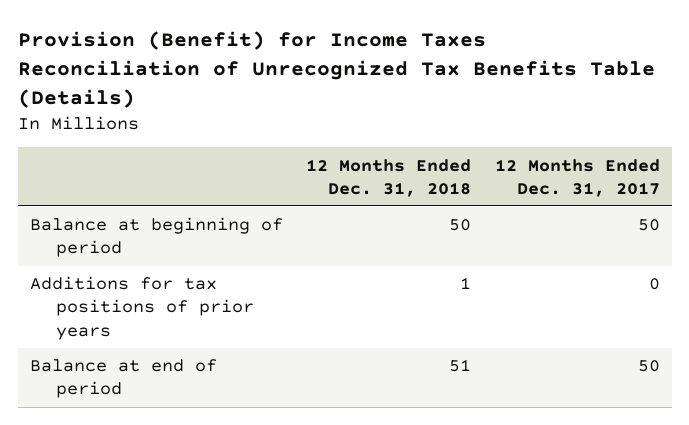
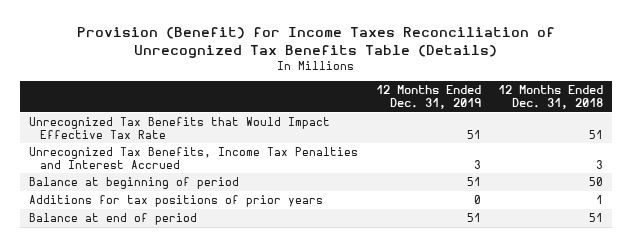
- | 12 Months Ended Dec. 31, 2018 | 12 Months Ended Dec. 31, 2017
+ | 12 Months Ended Dec. 31, 2019 | 12 Months Ended Dec. 31, 2018
+ Unrecognized Tax Benefits that Would Impact Effective Tax Rate | 51 | 51
+ Unrecognized Tax Benefits, Income Tax Penalties and Interest Accrued | 3 | 3

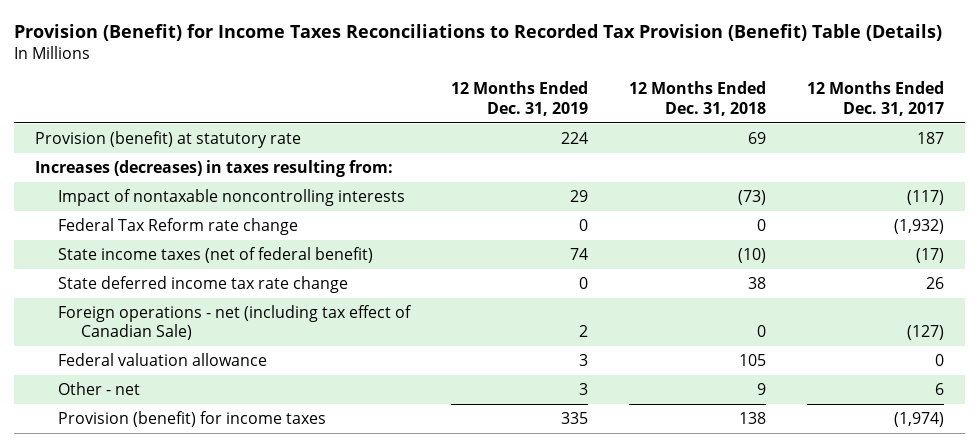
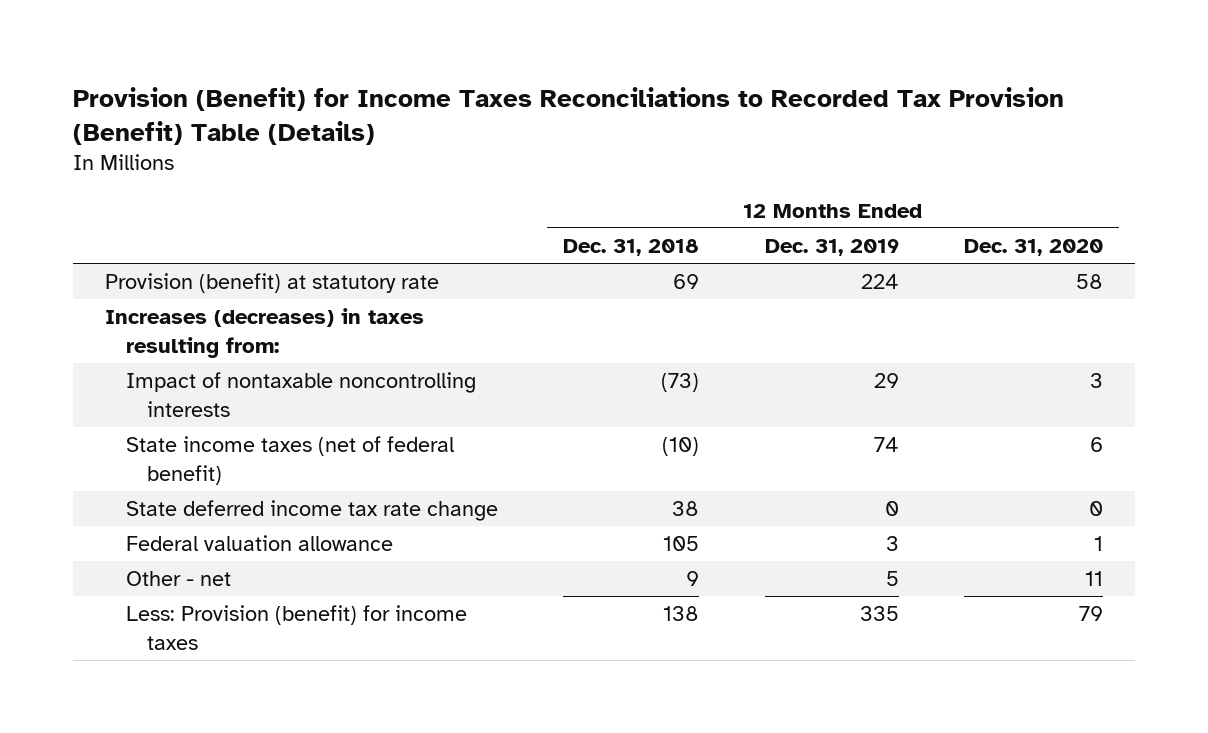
- | 12 Months Ended Dec. 31, 2019 | 12 Months Ended Dec. 31, 2018 | 12 Months Ended Dec. 31, 2017
+ | 12 Months Ended Dec. 31, 2018 | 12 Months Ended Dec. 31, 2019 | 12 Months Ended Dec. 31, 2020
- Federal Tax Reform rate change | 0 | 0 | (1,932)
- Foreign operations - net (including tax effect of Canadian Sale) | 2 | 0 | (127)
- Other - net | 3 | 9 | 6
- Provision (benefit) for income taxes | 335 | 138 | (1,974)
+ Other - net | 9 | 5 | 11
+ Less: Provision (benefit) for income taxes | 138 | 335 | 79

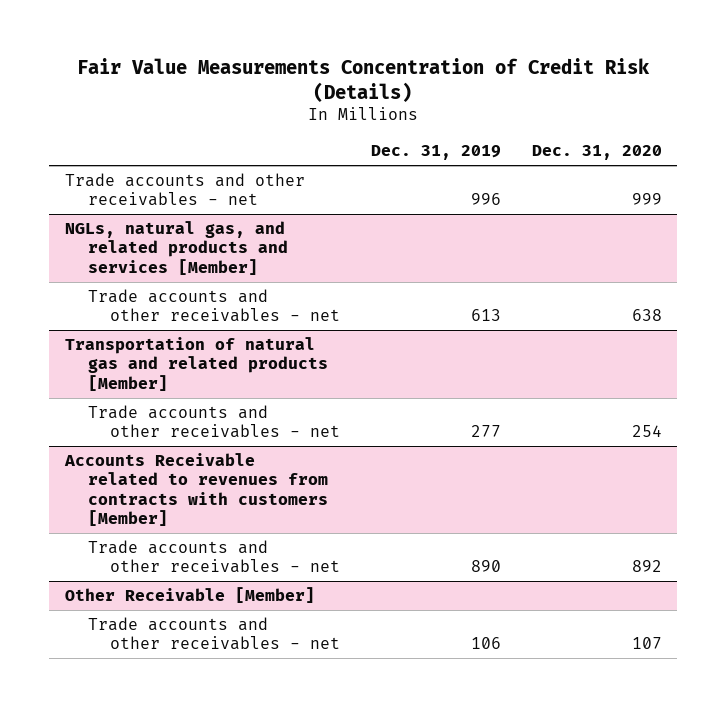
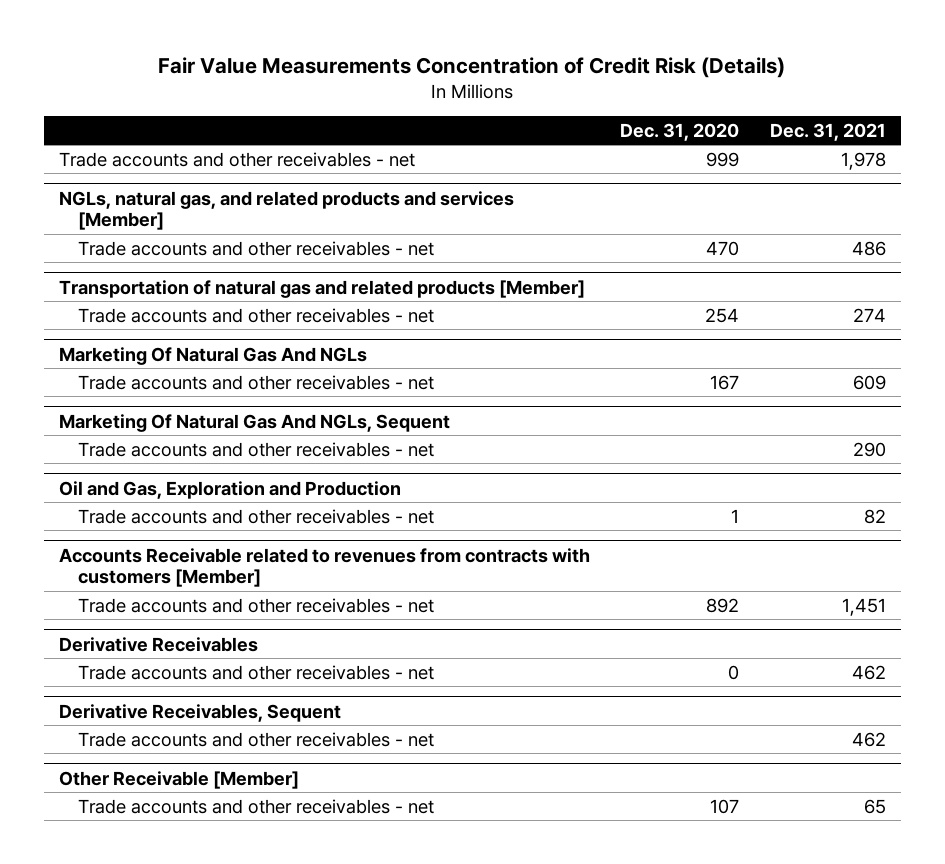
- | Dec. 31, 2019 | Dec. 31, 2020
+ | Dec. 31, 2020 | Dec. 31, 2021
@ NGLs, natural gas, and related products and services [Member]
- Trade accounts and other receivables - net | 613 | 638
+ Trade accounts and other receivables - net | 470 | 486
+ Marketing Of Natural Gas And NGLs
+ Trade accounts and other receivables - net | 167 | 609
+ Marketing Of Natural Gas And NGLs, Sequent
+ Trade accounts and other receivables - net | | 290
+ Oil and Gas, Exploration and Production
+ Trade accounts and other receivables - net | 1 | 82
+ Derivative Receivables
+ Trade accounts and other receivables - net | 0 | 462
+ Derivative Receivables, Sequent
+ Trade accounts and other receivables - net | | 462

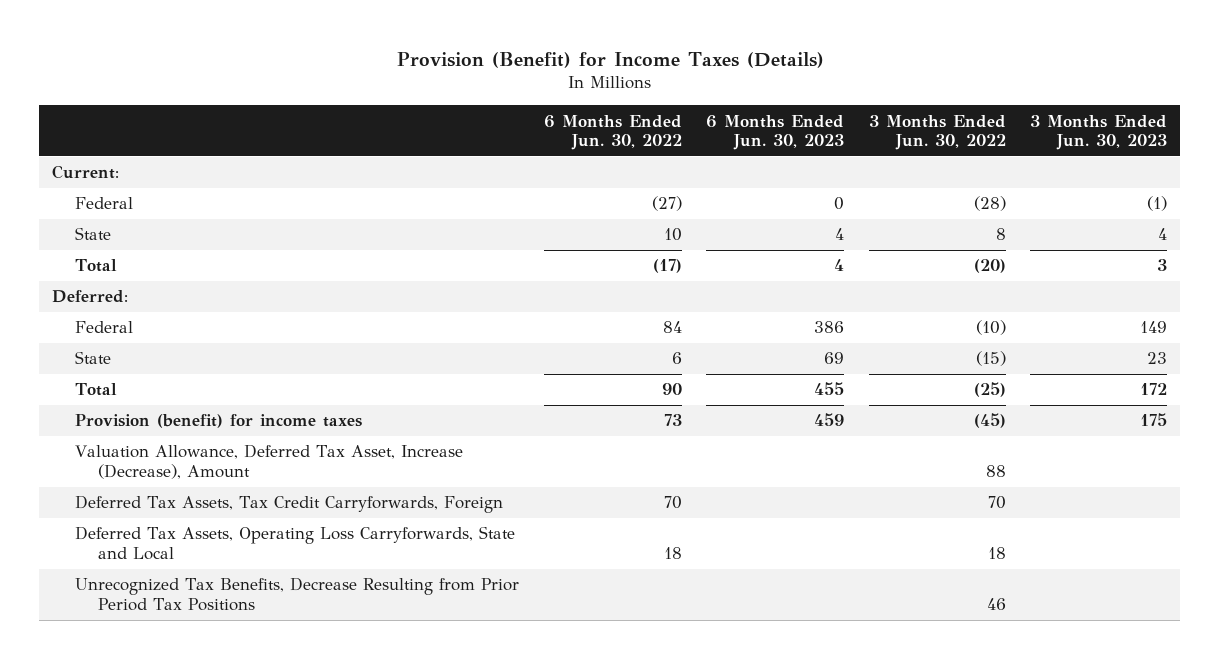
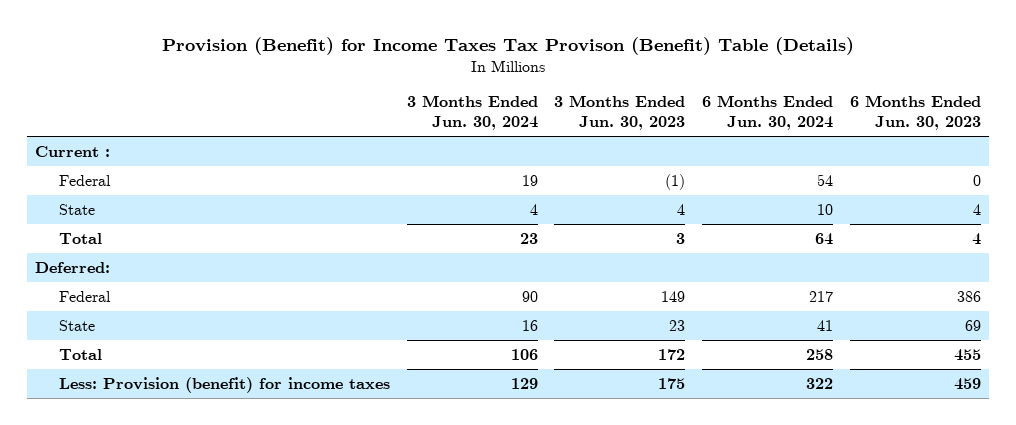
- Provision (Benefit) for Income Taxes (Details)
+ Provision (Benefit) for Income Taxes Tax Provison (Benefit) Table (Details)
- | 6 Months Ended Jun. 30, 2022 | 6 Months Ended Jun. 30, 2023 | 3 Months Ended Jun. 30, 2022 | 3 Months Ended Jun. 30, 2023
+ | 3 Months Ended Jun. 30, 2024 | 3 Months Ended Jun. 30, 2023 | 6 Months Ended Jun. 30, 2024 | 6 Months Ended Jun. 30, 2023
- Current:
+ Current :
- Provision (benefit) for income taxes | 73 | 459 | (45) | 175
- Valuation Allowance, Deferred Tax Asset, Increase (Decrease), Amount | | | 88 |
- Deferred Tax Assets, Tax Credit Carryforwards, Foreign | 70 | | 70 |
- Deferred Tax Assets, Operating Loss Carryforwards, State and Local | 18 | | 18 |
- Unrecognized Tax Benefits, Decrease Resulting from Prior Period Tax Positions | | | 46 |
+ Less: Provision (benefit) for income taxes | 129 | 175 | 322 | 459

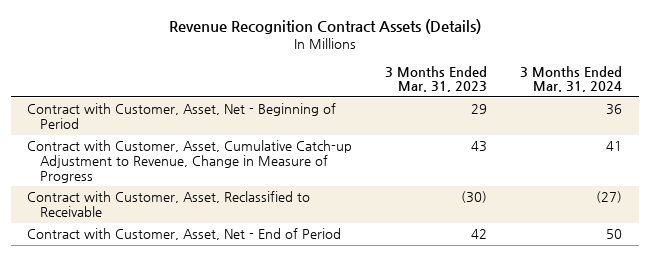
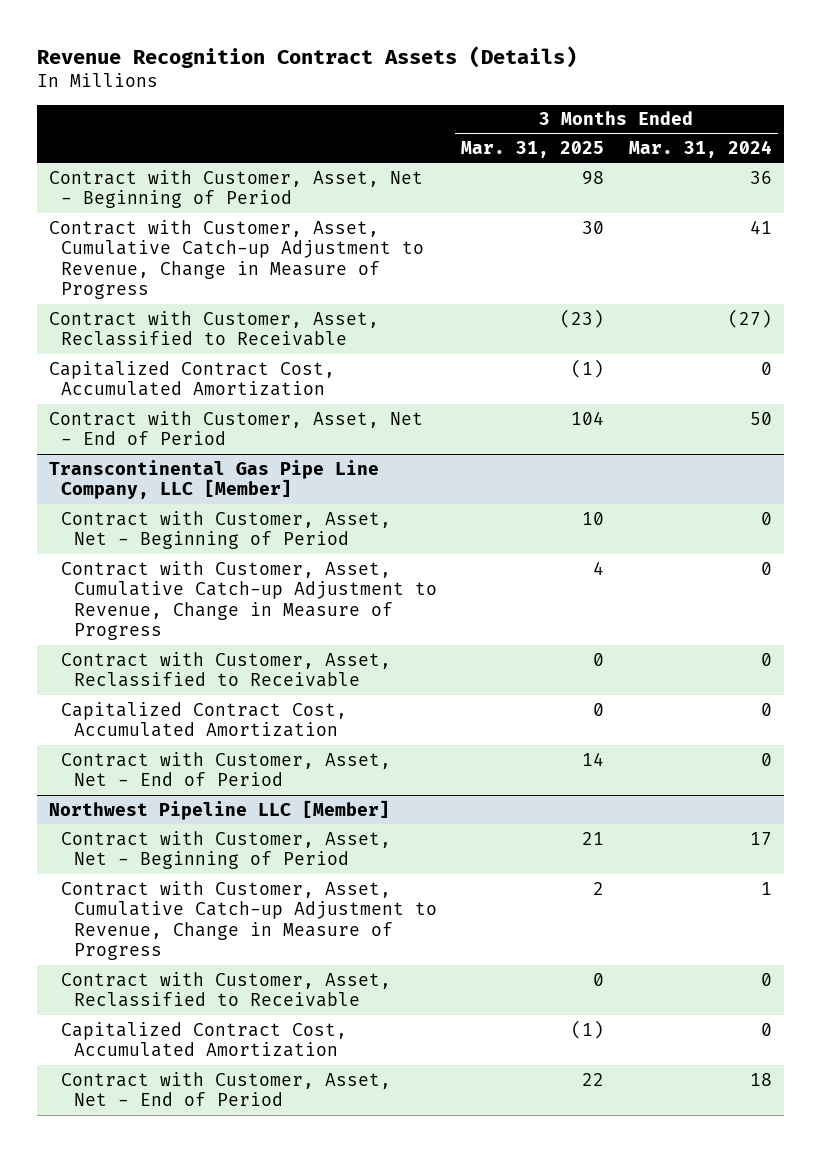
- | 3 Months Ended Mar. 31, 2023 | 3 Months Ended Mar. 31, 2024
+ | 3 Months Ended Mar. 31, 2025 | 3 Months Ended Mar. 31, 2024
+ Capitalized Contract Cost, Accumulated Amortization | (1) | 0
+ Transcontinental Gas Pipe Line Company, LLC [Member]
+ Contract with Customer, Asset, Net - Beginning of Period | 10 | 0
+ Contract with Customer, Asset, Cumulative Catch-up Adjustment to Revenue, Change in Measure of Progress | 4 | 0
+ Contract with Customer, Asset, Reclassified to Receivable | 0 | 0
+ Capitalized Contract Cost, Accumulated Amortization | 0 | 0
+ Contract with Customer, Asset, Net - End of Period | 14 | 0
+ Northwest Pipeline LLC [Member]
+ Contract with Customer, Asset, Net - Beginning of Period | 21 | 17
+ Contract with Customer, Asset, Cumulative Catch-up Adjustment to Revenue, Change in Measure of Progress | 2 | 1
+ Contract with Customer, Asset, Reclassified to Receivable | 0 | 0
+ Capitalized Contract Cost, Accumulated Amortization | (1) | 0
+ Contract with Customer, Asset, Net - End of Period | 22 | 18

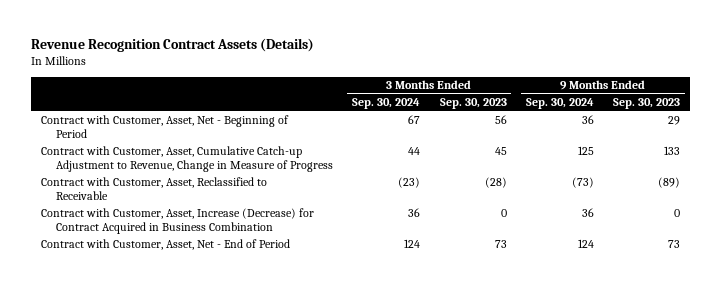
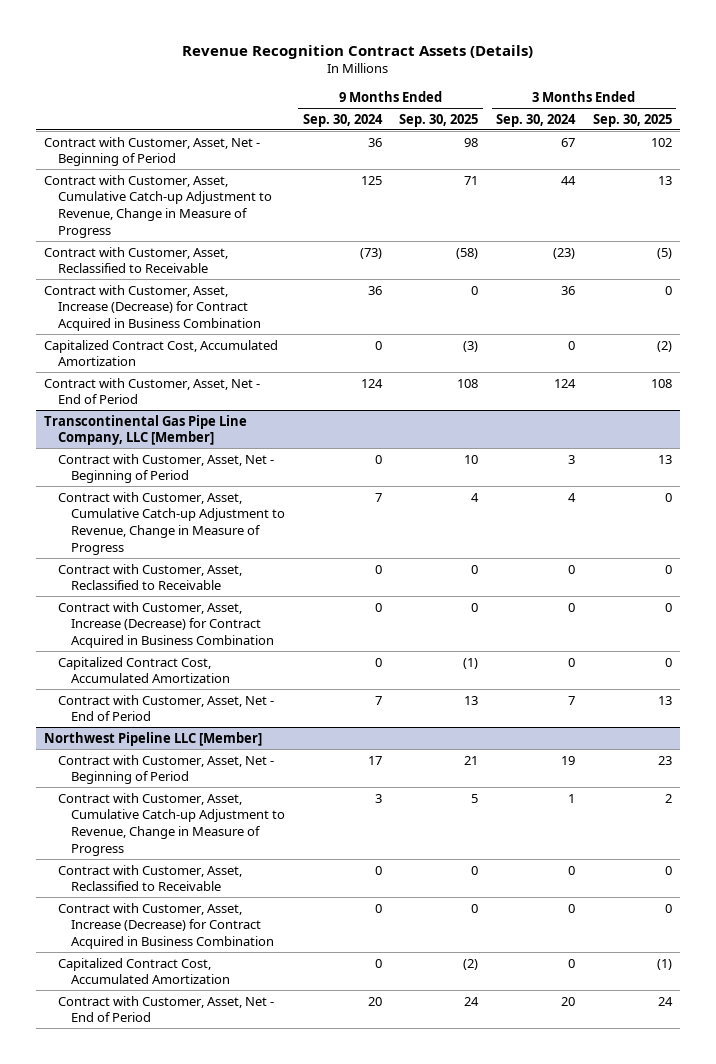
- | 3 Months Ended Sep. 30, 2024 | 3 Months Ended Sep. 30, 2023 | 9 Months Ended Sep. 30, 2024 | 9 Months Ended Sep. 30, 2023
+ | 9 Months Ended Sep. 30, 2024 | 9 Months Ended Sep. 30, 2025 | 3 Months Ended Sep. 30, 2024 | 3 Months Ended Sep. 30, 2025
+ Capitalized Contract Cost, Accumulated Amortization | 0 | (3) | 0 | (2)
+ Transcontinental Gas Pipe Line Company, LLC [Member]
+ Contract with Customer, Asset, Net - Beginning of Period | 0 | 10 | 3 | 13
+ Contract with Customer, Asset, Cumulative Catch-up Adjustment to Revenue, Change in Measure of Progress | 7 | 4 | 4 | 0
+ Contract with Customer, Asset, Reclassified to Receivable | 0 | 0 | 0 | 0
+ Contract with Customer, Asset, Increase (Decrease) for Contract Acquired in Business Combination | 0 | 0 | 0 | 0
+ Capitalized Contract Cost, Accumulated Amortization | 0 | (1) | 0 | 0
+ Contract with Customer, Asset, Net - End of Period | 7 | 13 | 7 | 13
+ Northwest Pipeline LLC [Member]
+ Contract with Customer, Asset, Net - Beginning of Period | 17 | 21 | 19 | 23
+ Contract with Customer, Asset, Cumulative Catch-up Adjustment to Revenue, Change in Measure of Progress | 3 | 5 | 1 | 2
+ Contract with Customer, Asset, Reclassified to Receivable | 0 | 0 | 0 | 0
+ Contract with Customer, Asset, Increase (Decrease) for Contract Acquired in Business Combination | 0 | 0 | 0 | 0
+ Capitalized Contract Cost, Accumulated Amortization | 0 | (2) | 0 | (1)
+ Contract with Customer, Asset, Net - End of Period | 20 | 24 | 20 | 24

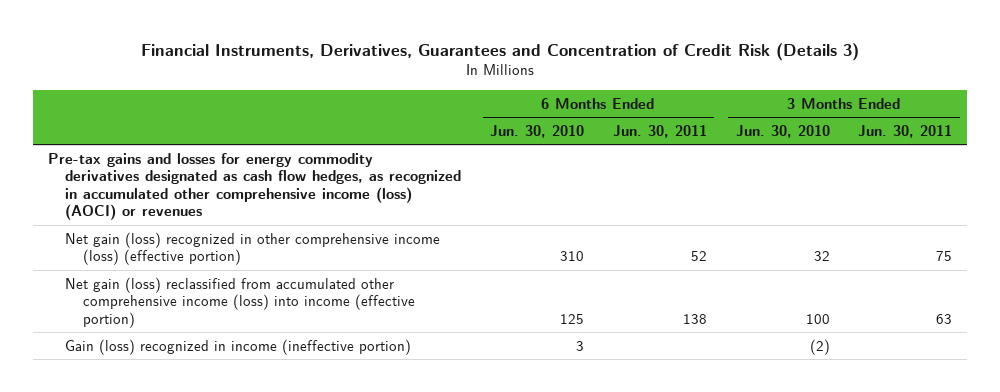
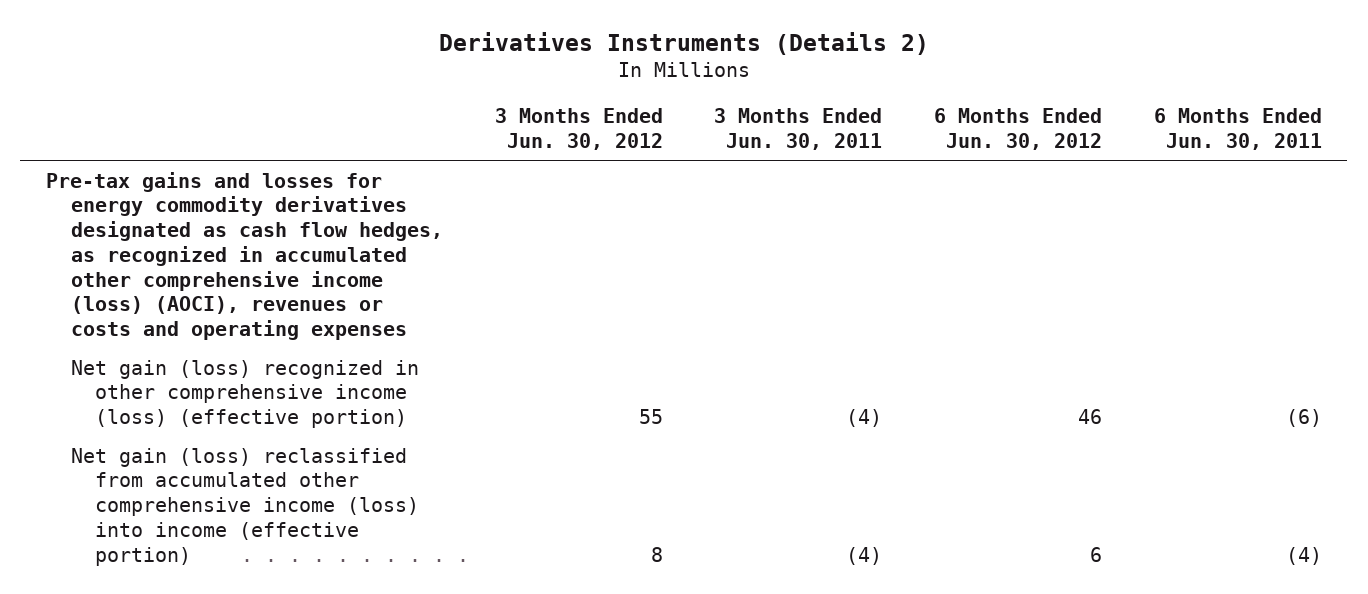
- Financial Instruments, Derivatives, Guarantees and Concentration of Credit Risk (Details 3)
+ Derivatives Instruments (Details 2)
- | 6 Months Ended Jun. 30, 2010 | 6 Months Ended Jun. 30, 2011 | 3 Months Ended Jun. 30, 2010 | 3 Months Ended Jun. 30, 2011
+ | 3 Months Ended Jun. 30, 2012 | 3 Months Ended Jun. 30, 2011 | 6 Months Ended Jun. 30, 2012 | 6 Months Ended Jun. 30, 2011
- Pre-tax gains and losses for energy commodity derivatives designated as cash flow hedges, as recognized in accumulated other comprehensive income (loss) (AOCI) or revenues
- Net gain (loss) recognized in other comprehensive income (loss) (effective portion) | 310 | 52 | 32 | 75
- Net gain (loss) reclassified from accumulated other comprehensive income (loss) into income (effective portion) | 125 | 138 | 100 | 63
- Gain (loss) recognized in income (ineffective portion) | 3 | | (2) |
+ Pre-tax gains and losses for energy commodity derivatives designated as cash flow hedges, as recognized in accumulated other comprehensive income (loss) (AOCI), revenues or costs and operating expenses
+ Net gain (loss) recognized in other comprehensive income (loss) (effective portion) | 55 | (4) | 46 | (6)
+ Net gain (loss) reclassified from accumulated other comprehensive income (loss) into income (effective portion) | 8 | (4) | 6 | (4)

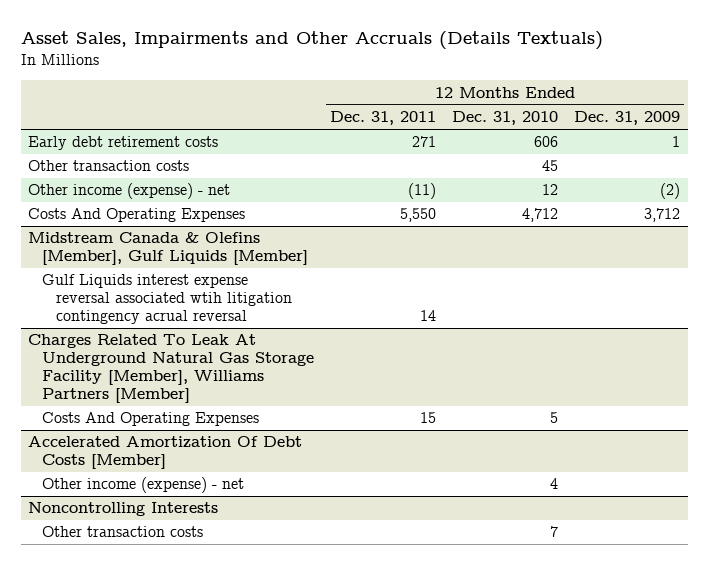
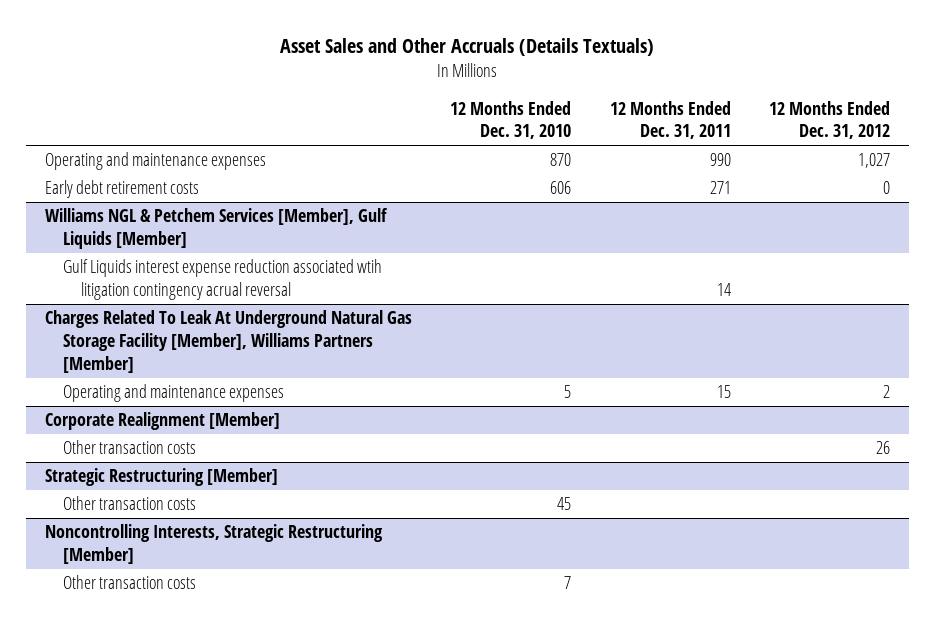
- Asset Sales, Impairments and Other Accruals (Details Textuals)
+ Asset Sales and Other Accruals (Details Textuals)
- | 12 Months Ended Dec. 31, 2011 | 12 Months Ended Dec. 31, 2010 | 12 Months Ended Dec. 31, 2009
+ | 12 Months Ended Dec. 31, 2010 | 12 Months Ended Dec. 31, 2011 | 12 Months Ended Dec. 31, 2012
+ Operating and maintenance expenses | 870 | 990 | 1,027
- Other transaction costs | | 45 |
- Other income (expense) - net | (11) | 12 | (2)
- Costs And Operating Expenses | 5,550 | 4,712 | 3,712
- Midstream Canada & Olefins [Member], Gulf Liquids [Member]
- Gulf Liquids interest expense reversal associated wtih litigation contingency acrual reversal | 14 | |
+ Williams NGL & Petchem Services [Member], Gulf Liquids [Member]
+ Gulf Liquids interest expense reduction associated wtih litigation contingency acrual reversal | | 14 |
@ Charges Related To Leak At Underground Natural Gas Storage Facility [Member], Williams Partners [Member]
- Costs And Operating Expenses | 15 | 5 |
- Accelerated Amortization Of Debt Costs [Member]
- Other income (expense) - net | | 4 |
- Noncontrolling Interests
@ Charges Related To Leak At Underground Natural Gas Storage Facility [Member], Williams Partners [Member]
+ Operating and maintenance expenses | 5 | 15 | 2
+ Corporate Realignment [Member]
+ Other transaction costs | | | 26
+ Strategic Restructuring [Member]
+ Other transaction costs | 45 | |
+ Noncontrolling Interests, Strategic Restructuring [Member]

